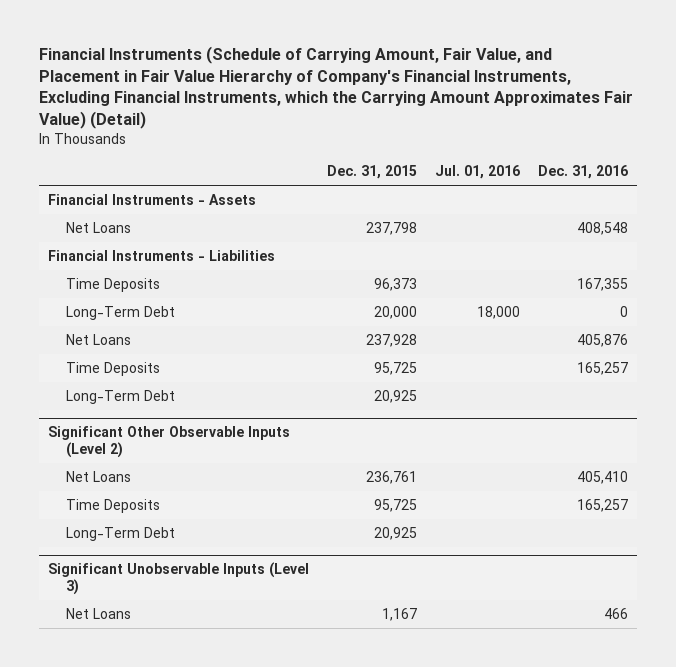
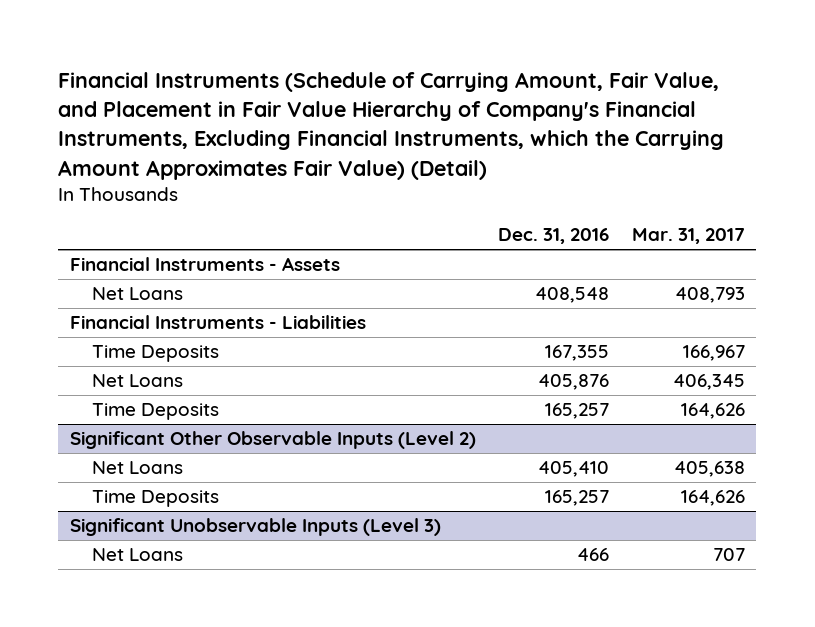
- | Dec. 31, 2015 | Jul. 01, 2016 | Dec. 31, 2016
+ | Dec. 31, 2016 | Mar. 31, 2017
- Long-Term Debt | 20,000 | 18,000 | 0
- Long-Term Debt | 20,925 | |
@ Significant Other Observable Inputs (Level 2)
- Long-Term Debt | 20,925 | |

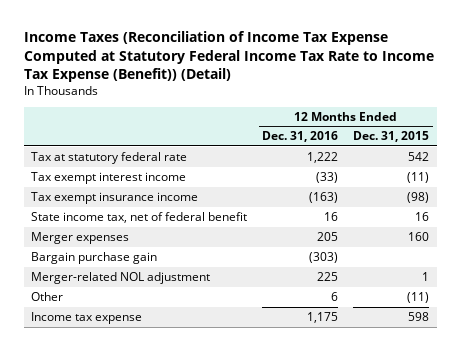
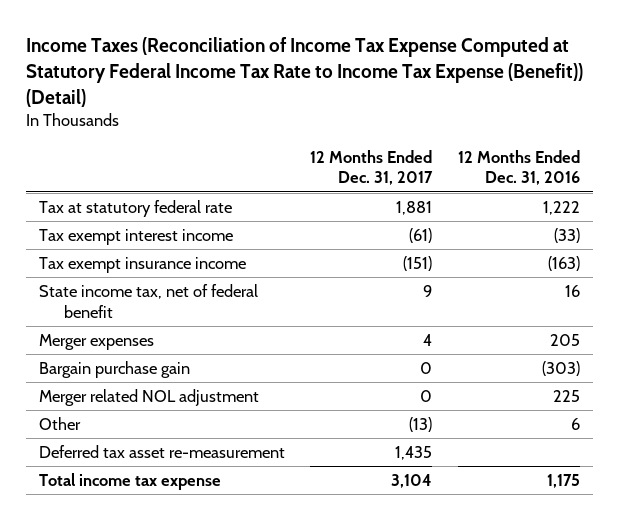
- | 12 Months Ended Dec. 31, 2016 | 12 Months Ended Dec. 31, 2015
+ | 12 Months Ended Dec. 31, 2017 | 12 Months Ended Dec. 31, 2016
- Merger-related NOL adjustment | 225 | 1
+ Merger related NOL adjustment | 0 | 225
- Income tax expense | 1,175 | 598
+ Deferred tax asset re-measurement | 1,435 |
+ Total income tax expense | 3,104 | 1,175

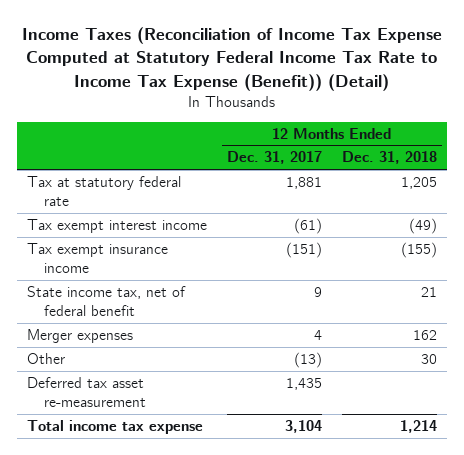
- | 12 Months Ended Dec. 31, 2017 | 12 Months Ended Dec. 31, 2016
+ | 12 Months Ended Dec. 31, 2017 | 12 Months Ended Dec. 31, 2018
- Bargain purchase gain | 0 | (303)
- Merger related NOL adjustment | 0 | 225

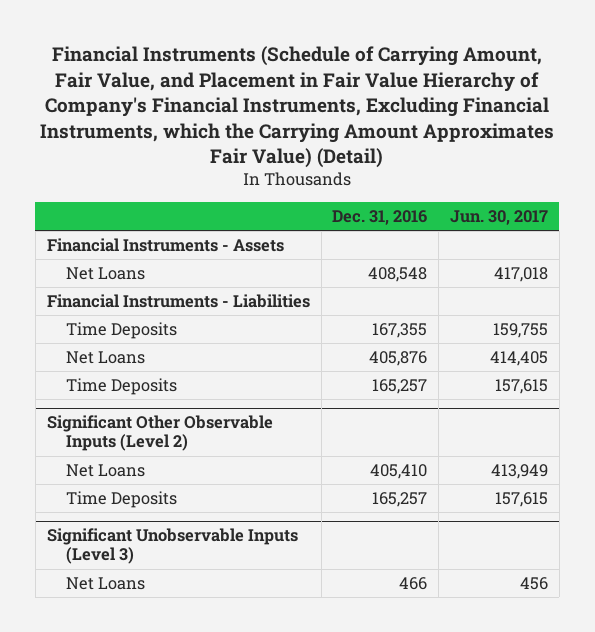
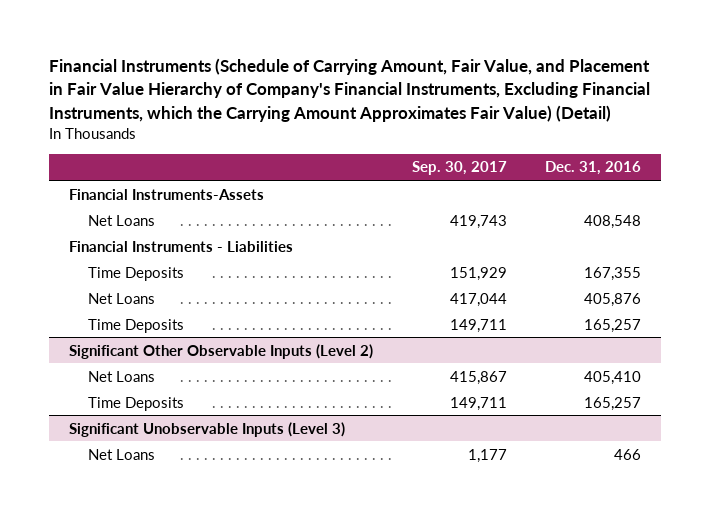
- | Dec. 31, 2016 | Jun. 30, 2017
+ | Sep. 30, 2017 | Dec. 31, 2016
- Financial Instruments - Assets
+ Financial Instruments-Assets

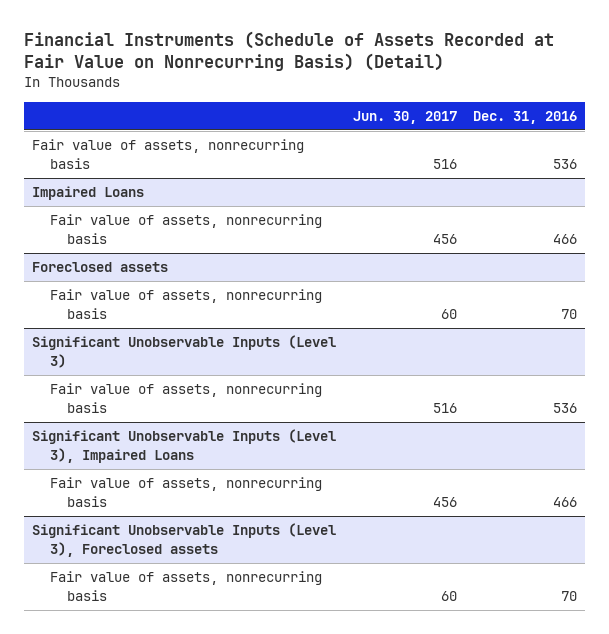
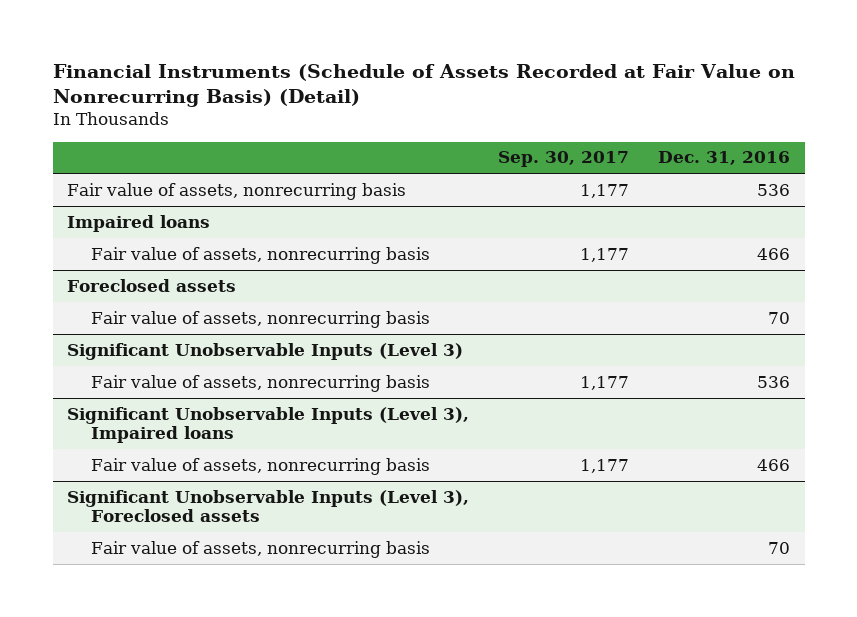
- | Jun. 30, 2017 | Dec. 31, 2016
+ | Sep. 30, 2017 | Dec. 31, 2016
- Impaired Loans
+ Impaired loans
- Significant Unobservable Inputs (Level 3), Impaired Loans
+ Significant Unobservable Inputs (Level 3), Impaired loans

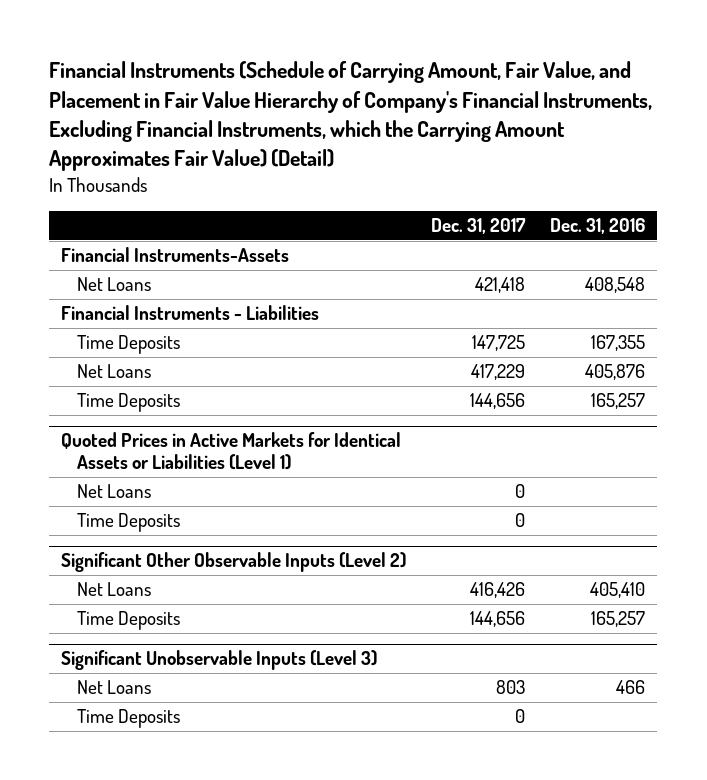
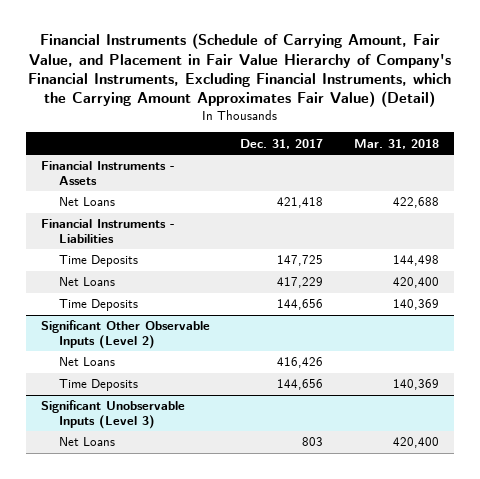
- | Dec. 31, 2017 | Dec. 31, 2016
+ | Dec. 31, 2017 | Mar. 31, 2018
- Financial Instruments-Assets
+ Financial Instruments - Assets
- Quoted Prices in Active Markets for Identical Assets or Liabilities (Level 1)
- Net Loans | 0 |
- Time Deposits | 0 |
@ Significant Unobservable Inputs (Level 3)
- Time Deposits | 0 |

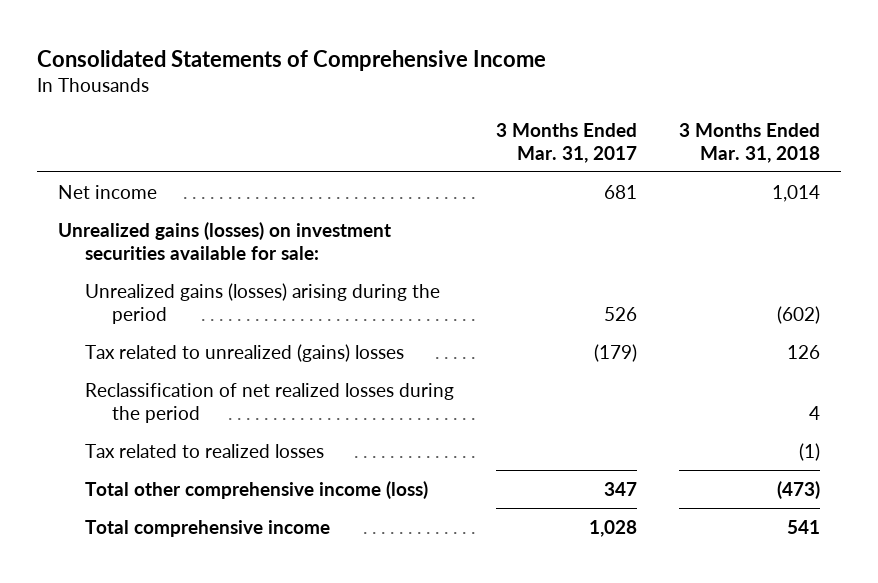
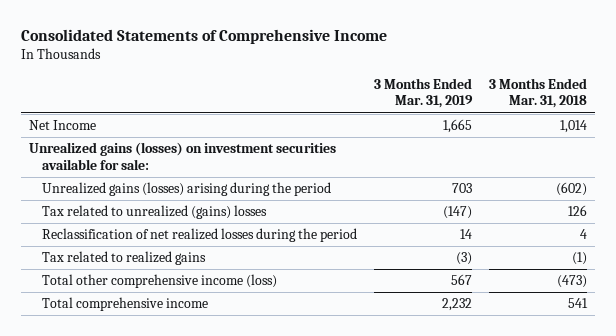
- | 3 Months Ended Mar. 31, 2017 | 3 Months Ended Mar. 31, 2018
+ | 3 Months Ended Mar. 31, 2019 | 3 Months Ended Mar. 31, 2018
- Net income | 681 | 1,014
+ Net Income | 1,665 | 1,014
- Tax related to realized losses | | (1)
+ Tax related to realized gains | (3) | (1)

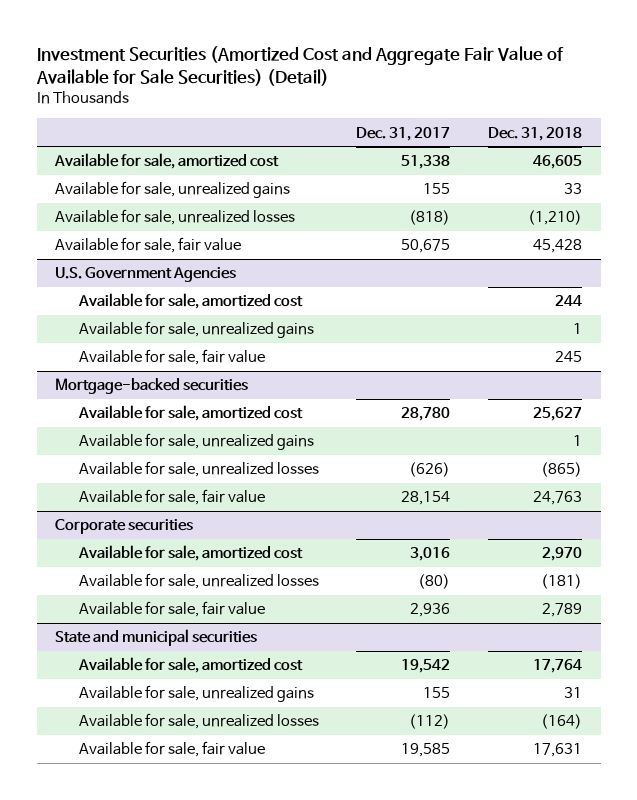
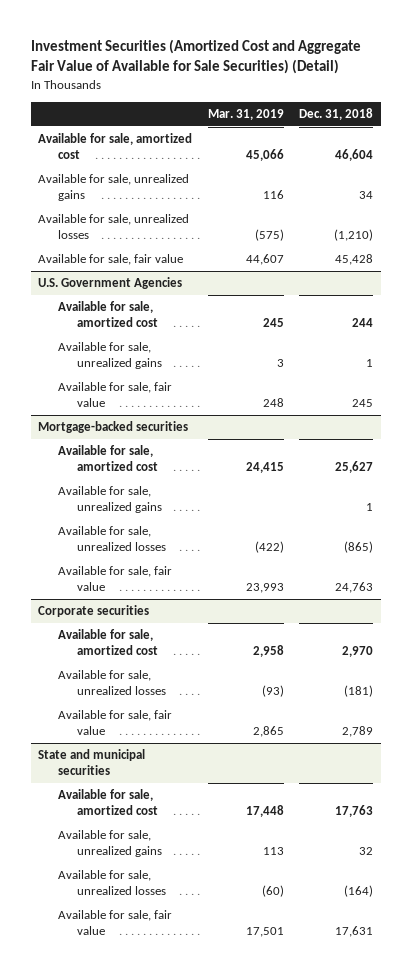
- | Dec. 31, 2017 | Dec. 31, 2018
+ | Mar. 31, 2019 | Dec. 31, 2018
- Available for sale, amortized cost | 51,338 | 46,605
- Available for sale, unrealized gains | 155 | 33
+ Available for sale, amortized cost | 45,066 | 46,604
+ Available for sale, unrealized gains | 116 | 34
@ State and municipal securities
- Available for sale, amortized cost | 19,542 | 17,764
- Available for sale, unrealized gains | 155 | 31
+ Available for sale, amortized cost | 17,448 | 17,763
+ Available for sale, unrealized gains | 113 | 32

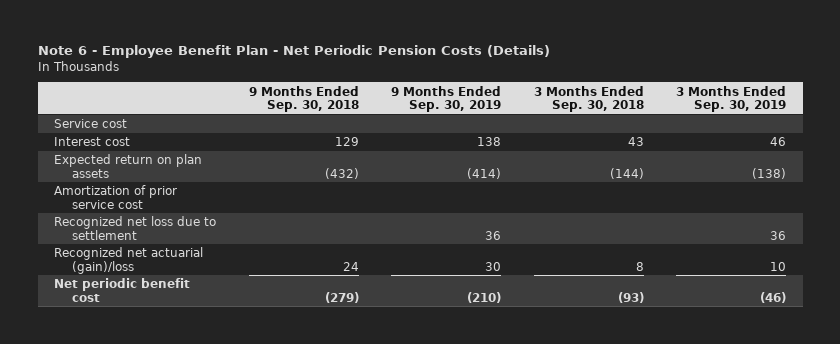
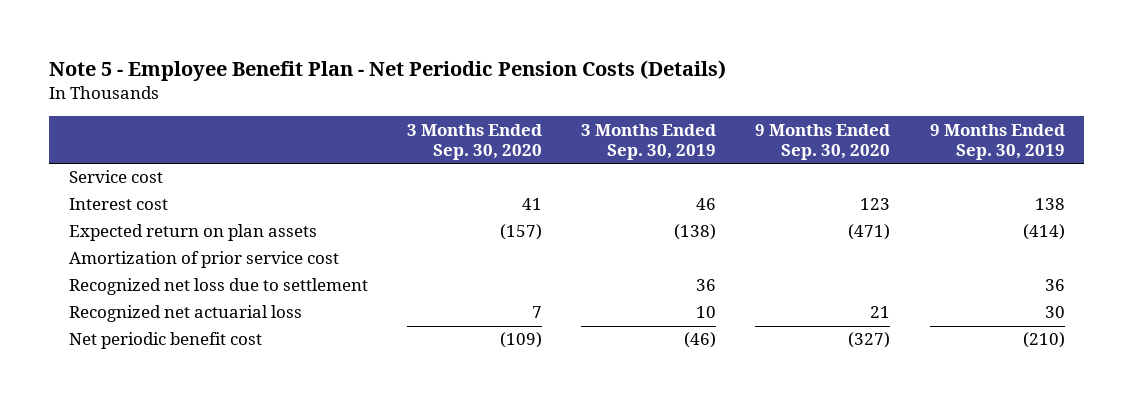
- Note 6 - Employee Benefit Plan - Net Periodic Pension Costs (Details)
+ Note 5 - Employee Benefit Plan - Net Periodic Pension Costs (Details)
- | 9 Months Ended Sep. 30, 2018 | 9 Months Ended Sep. 30, 2019 | 3 Months Ended Sep. 30, 2018 | 3 Months Ended Sep. 30, 2019
+ | 3 Months Ended Sep. 30, 2020 | 3 Months Ended Sep. 30, 2019 | 9 Months Ended Sep. 30, 2020 | 9 Months Ended Sep. 30, 2019
- Recognized net actuarial (gain)/loss | 24 | 30 | 8 | 10
+ Recognized net actuarial loss | 7 | 10 | 21 | 30

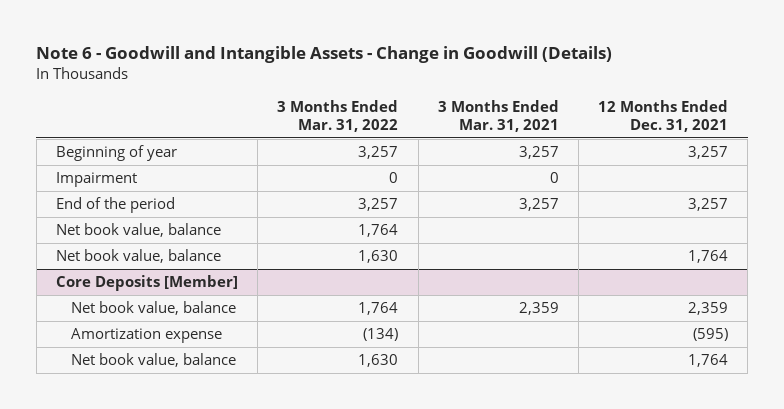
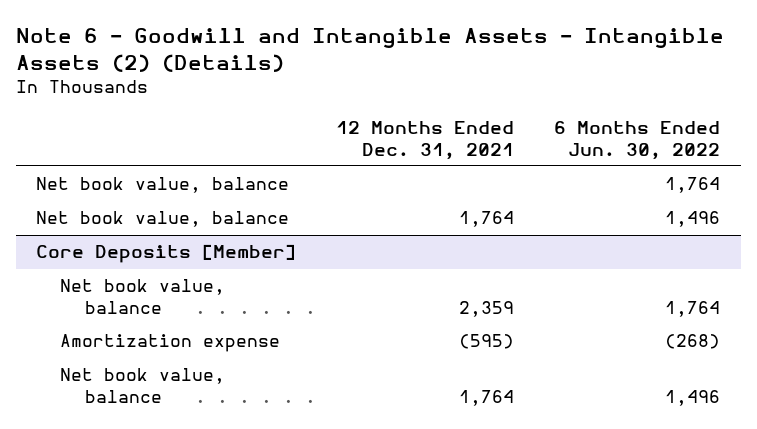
- Note 6 - Goodwill and Intangible Assets - Change in Goodwill (Details)
+ Note 6 - Goodwill and Intangible Assets - Intangible Assets (2) (Details)
- | 3 Months Ended Mar. 31, 2022 | 3 Months Ended Mar. 31, 2021 | 12 Months Ended Dec. 31, 2021
+ | 12 Months Ended Dec. 31, 2021 | 6 Months Ended Jun. 30, 2022
- Beginning of year | 3,257 | 3,257 | 3,257
- Impairment | 0 | 0 |
- End of the period | 3,257 | 3,257 | 3,257

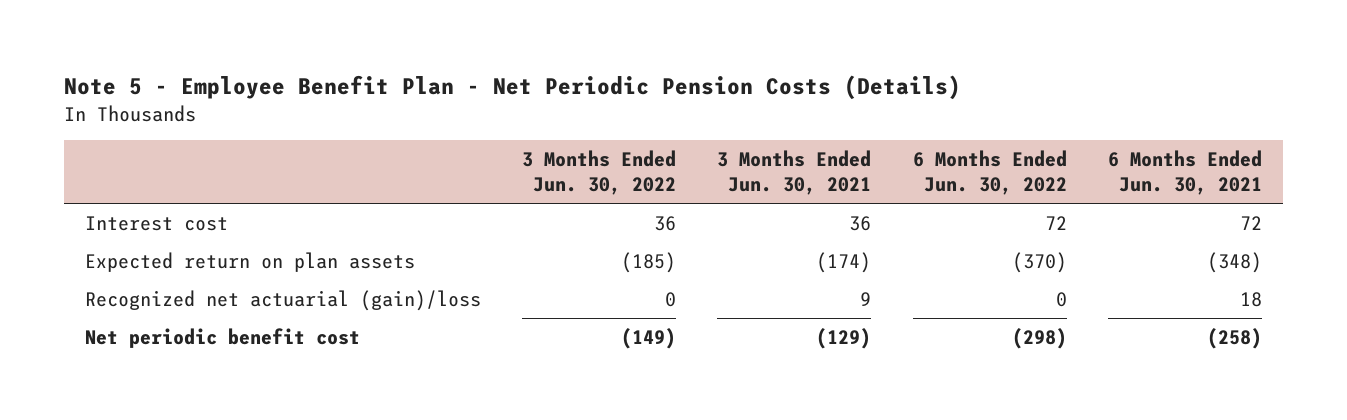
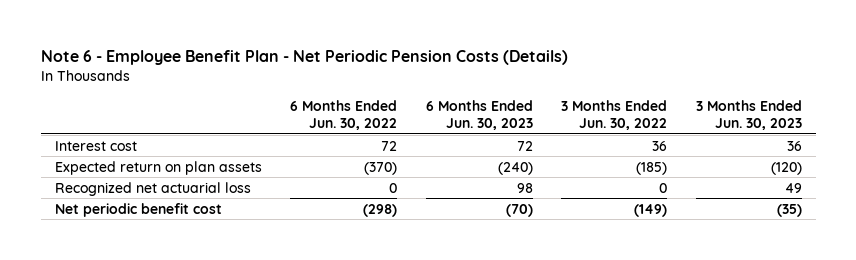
- Note 5 - Employee Benefit Plan - Net Periodic Pension Costs (Details)
+ Note 6 - Employee Benefit Plan - Net Periodic Pension Costs (Details)
- | 3 Months Ended Jun. 30, 2022 | 3 Months Ended Jun. 30, 2021 | 6 Months Ended Jun. 30, 2022 | 6 Months Ended Jun. 30, 2021
+ | 6 Months Ended Jun. 30, 2022 | 6 Months Ended Jun. 30, 2023 | 3 Months Ended Jun. 30, 2022 | 3 Months Ended Jun. 30, 2023
- Recognized net actuarial (gain)/loss | 0 | 9 | 0 | 18
+ Recognized net actuarial loss | 0 | 98 | 0 | 49

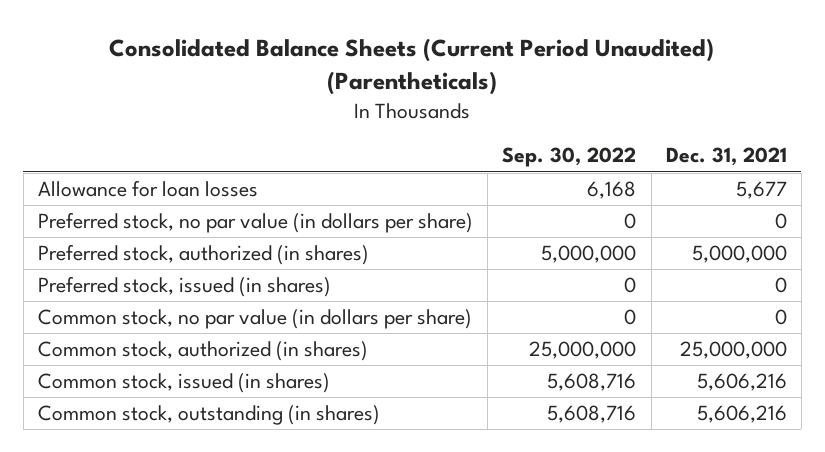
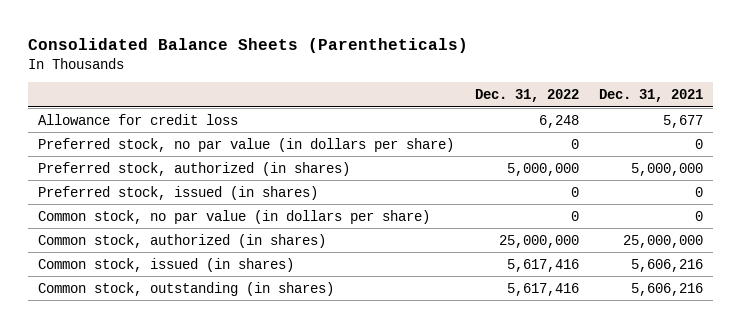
- Consolidated Balance Sheets (Current Period Unaudited) (Parentheticals)
+ Consolidated Balance Sheets (Parentheticals)
- | Sep. 30, 2022 | Dec. 31, 2021
+ | Dec. 31, 2022 | Dec. 31, 2021
- Allowance for loan losses | 6,168 | 5,677
+ Allowance for credit loss | 6,248 | 5,677

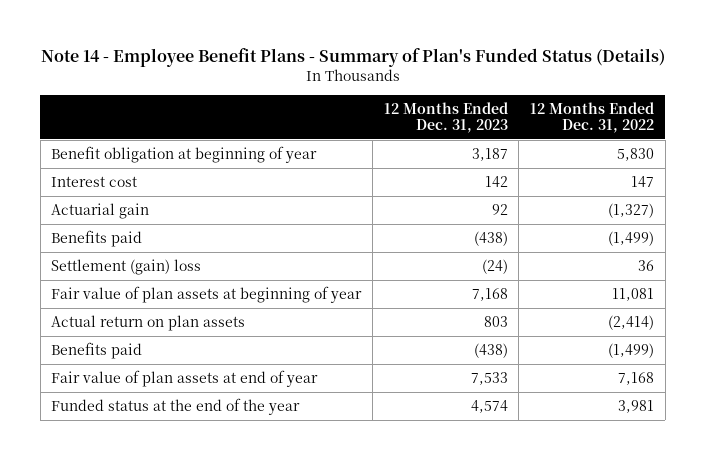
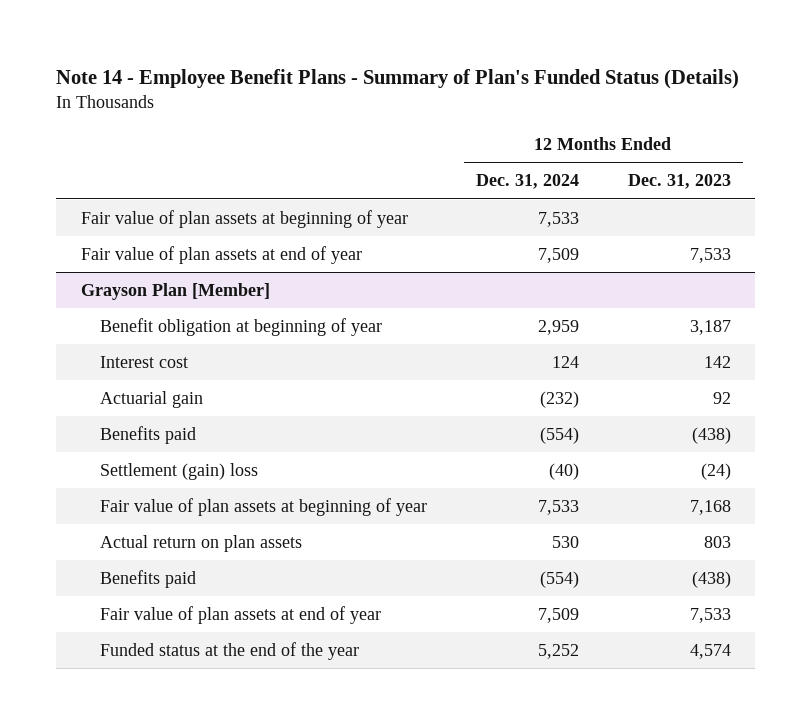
- | 12 Months Ended Dec. 31, 2023 | 12 Months Ended Dec. 31, 2022
+ | 12 Months Ended Dec. 31, 2024 | 12 Months Ended Dec. 31, 2023
+ Fair value of plan assets at beginning of year | 7,533 |
+ Fair value of plan assets at end of year | 7,509 | 7,533
+ Grayson Plan [Member]

